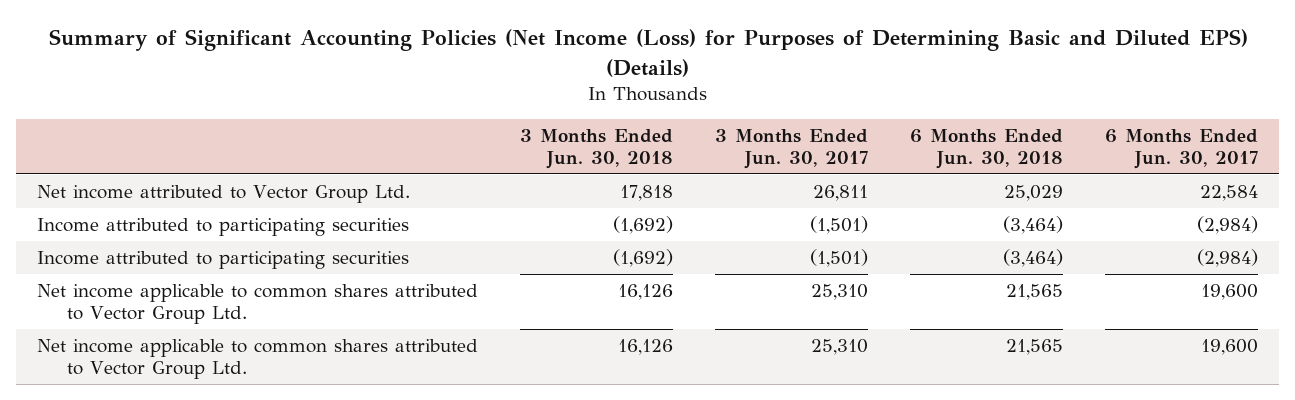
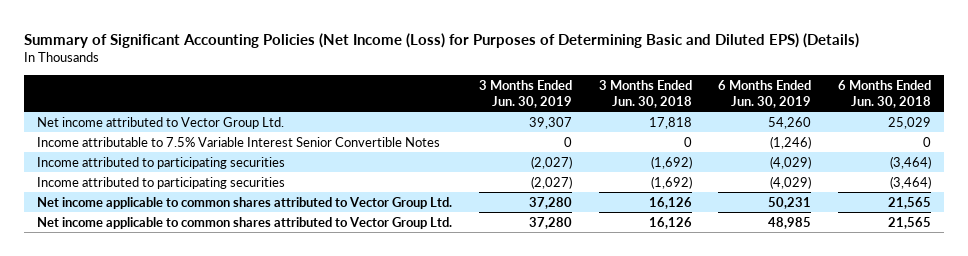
- | 3 Months Ended Jun. 30, 2018 | 3 Months Ended Jun. 30, 2017 | 6 Months Ended Jun. 30, 2018 | 6 Months Ended Jun. 30, 2017
+ | 3 Months Ended Jun. 30, 2019 | 3 Months Ended Jun. 30, 2018 | 6 Months Ended Jun. 30, 2019 | 6 Months Ended Jun. 30, 2018
+ Income attributable to 7.5% Variable Interest Senior Convertible Notes | 0 | 0 | (1,246) | 0

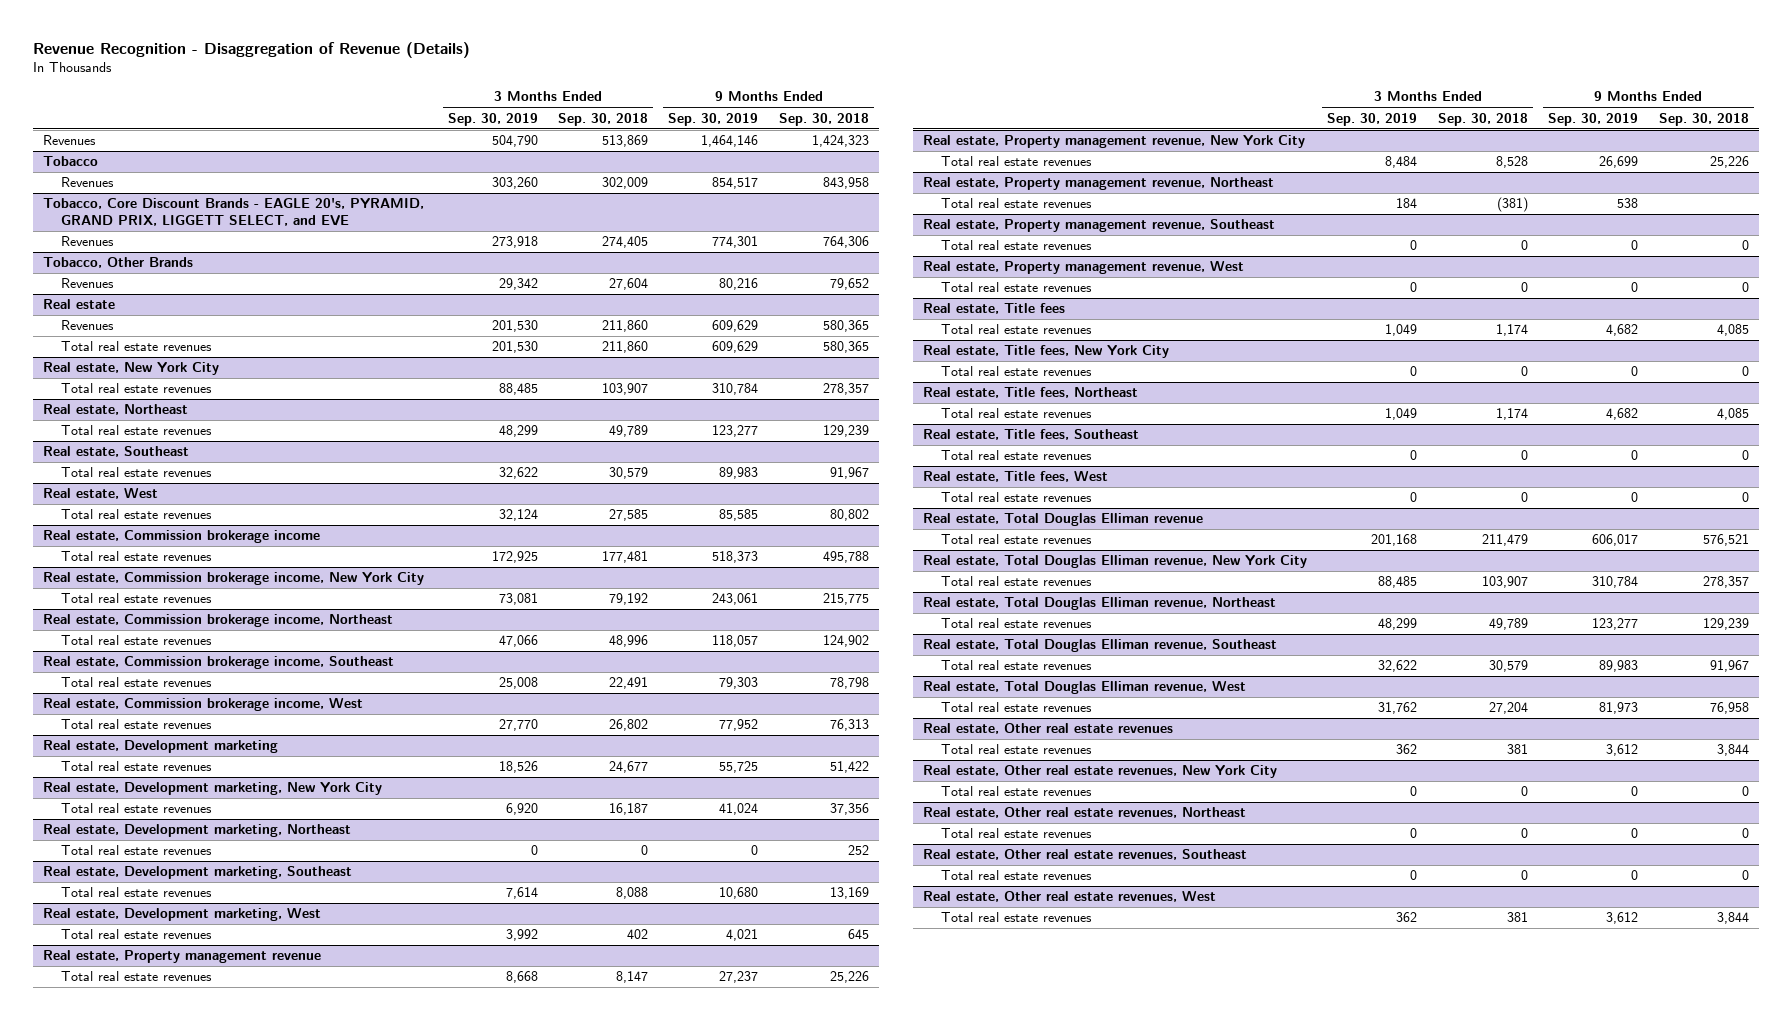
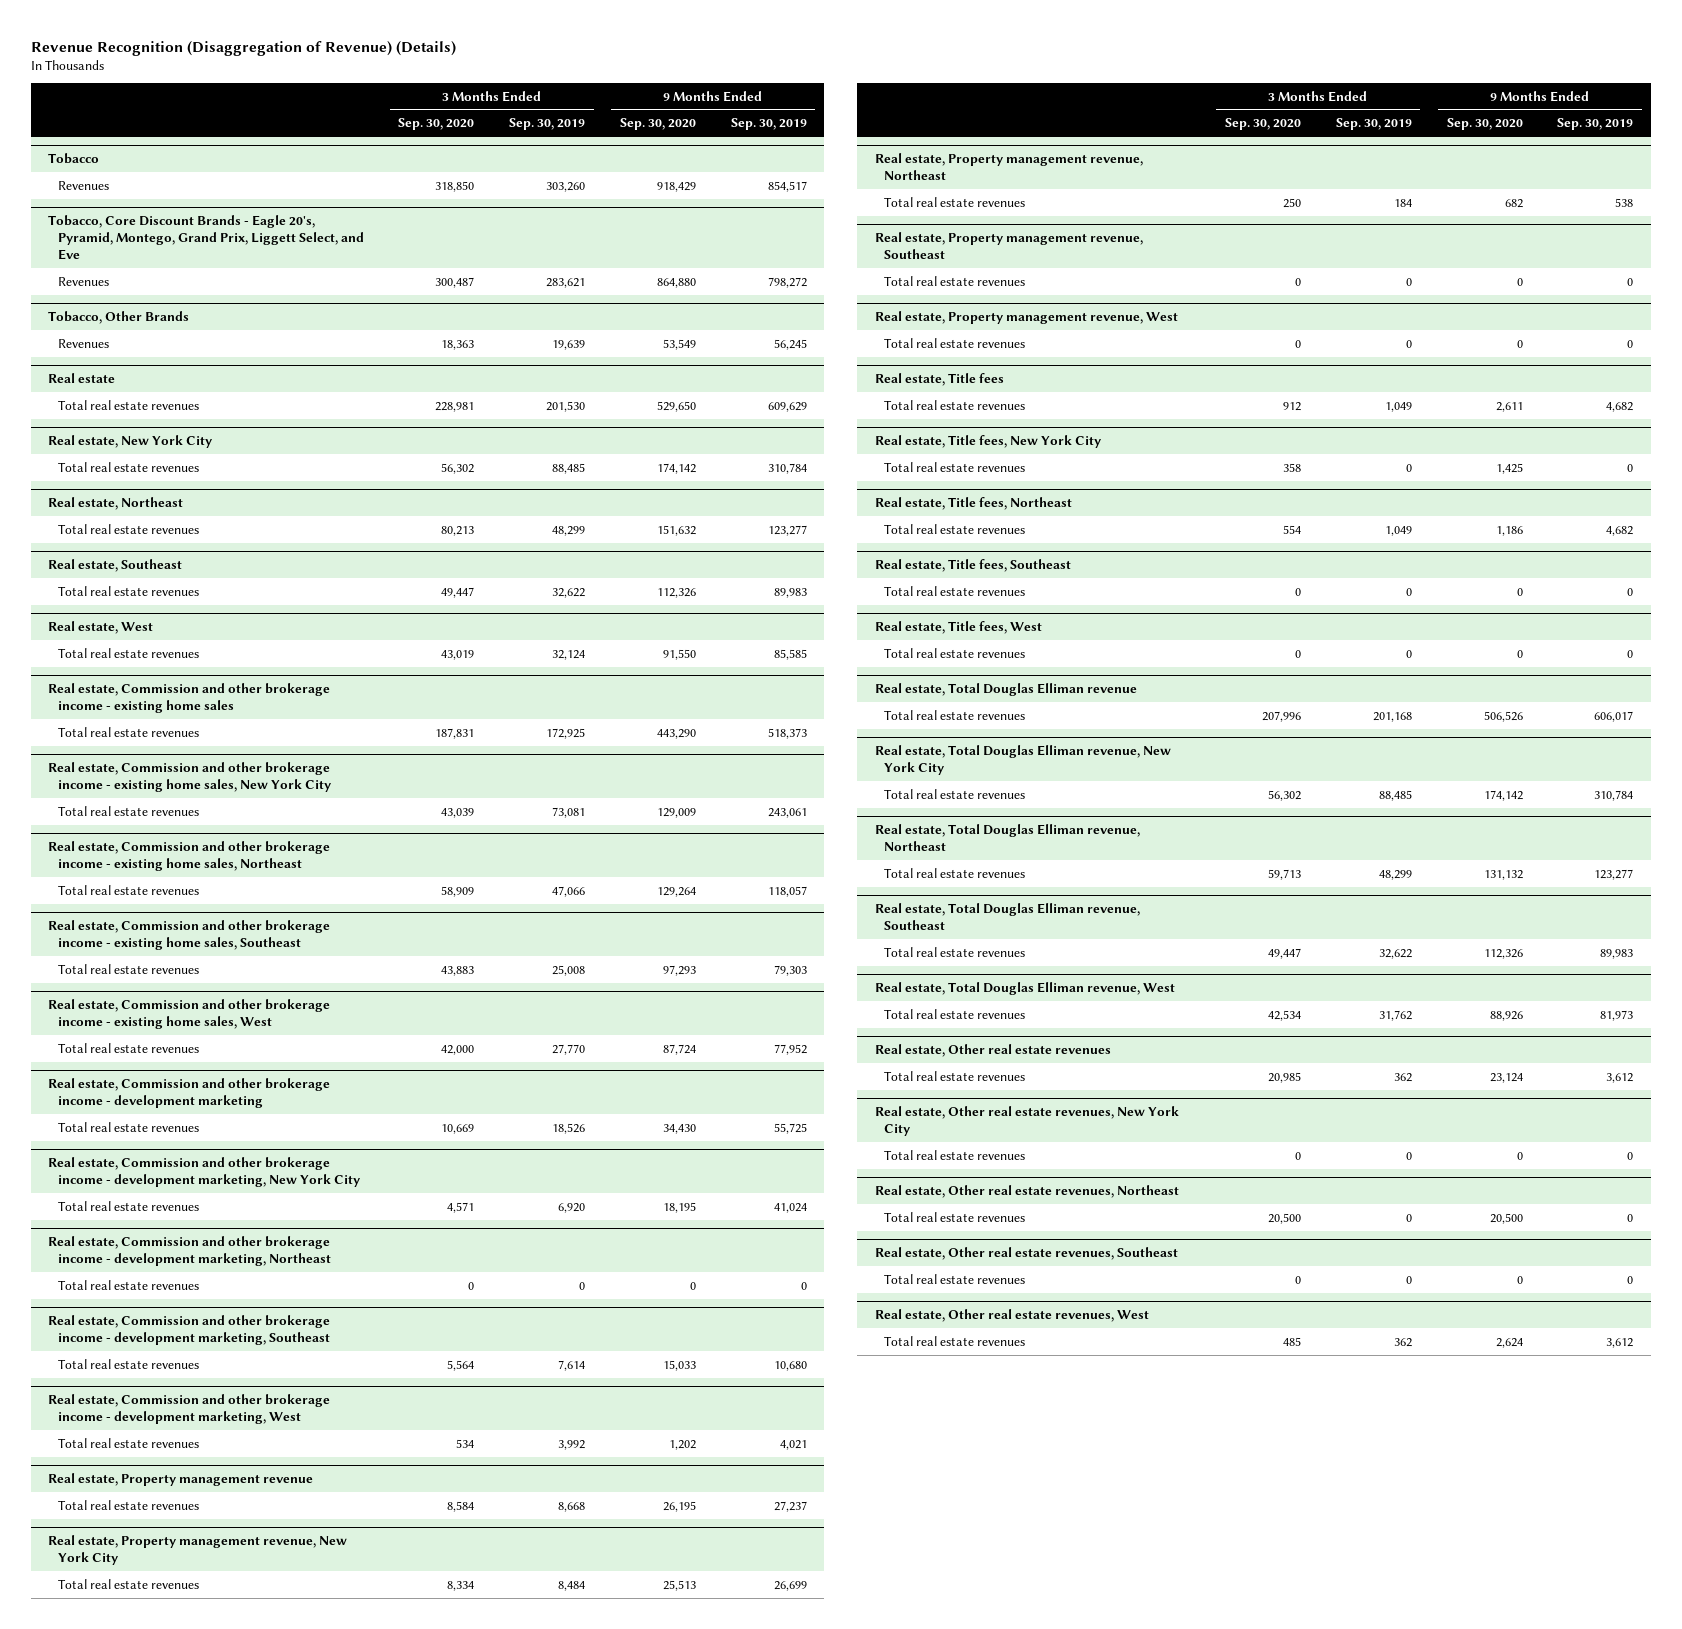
- Revenue Recognition - Disaggregation of Revenue (Details)
+ Revenue Recognition (Disaggregation of Revenue) (Details)
- | 3 Months Ended Sep. 30, 2019 | 3 Months Ended Sep. 30, 2018 | 9 Months Ended Sep. 30, 2019 | 9 Months Ended Sep. 30, 2018
+ | 3 Months Ended Sep. 30, 2020 | 3 Months Ended Sep. 30, 2019 | 9 Months Ended Sep. 30, 2020 | 9 Months Ended Sep. 30, 2019
- Revenues | 504,790 | 513,869 | 1,464,146 | 1,424,323
- Tobacco, Core Discount Brands - EAGLE 20's, PYRAMID, GRAND PRIX, LIGGETT SELECT, and EVE
- Revenues | 273,918 | 274,405 | 774,301 | 764,306
+ Tobacco, Core Discount Brands - Eagle 20's, Pyramid, Montego, Grand Prix, Liggett Select, and Eve
+ Revenues | 300,487 | 283,621 | 864,880 | 798,272
@ Tobacco, Other Brands
- Revenues | 29,342 | 27,604 | 80,216 | 79,652
+ Revenues | 18,363 | 19,639 | 53,549 | 56,245
@ Real estate
- Revenues | 201,530 | 211,860 | 609,629 | 580,365
- Real estate, Commission brokerage income
+ Real estate, Commission and other brokerage income - existing home sales
- Real estate, Commission brokerage income, New York City
+ Real estate, Commission and other brokerage income - existing home sales, New York City
- Real estate, Commission brokerage income, Northeast
+ Real estate, Commission and other brokerage income - existing home sales, Northeast
- Real estate, Commission brokerage income, Southeast
+ Real estate, Commission and other brokerage income - existing home sales, Southeast
- Real estate, Commission brokerage income, West
+ Real estate, Commission and other brokerage income - existing home sales, West
- Real estate, Development marketing
+ Real estate, Commission and other brokerage income - development marketing
- Real estate, Development marketing, New York City
+ Real estate, Commission and other brokerage income - development marketing, New York City
- Real estate, Development marketing, Northeast
+ Real estate, Commission and other brokerage income - development marketing, Northeast
- Real estate, Development marketing, Southeast
+ Real estate, Commission and other brokerage income - development marketing, Southeast
- Real estate, Development marketing, West
+ Real estate, Commission and other brokerage income - development marketing, West

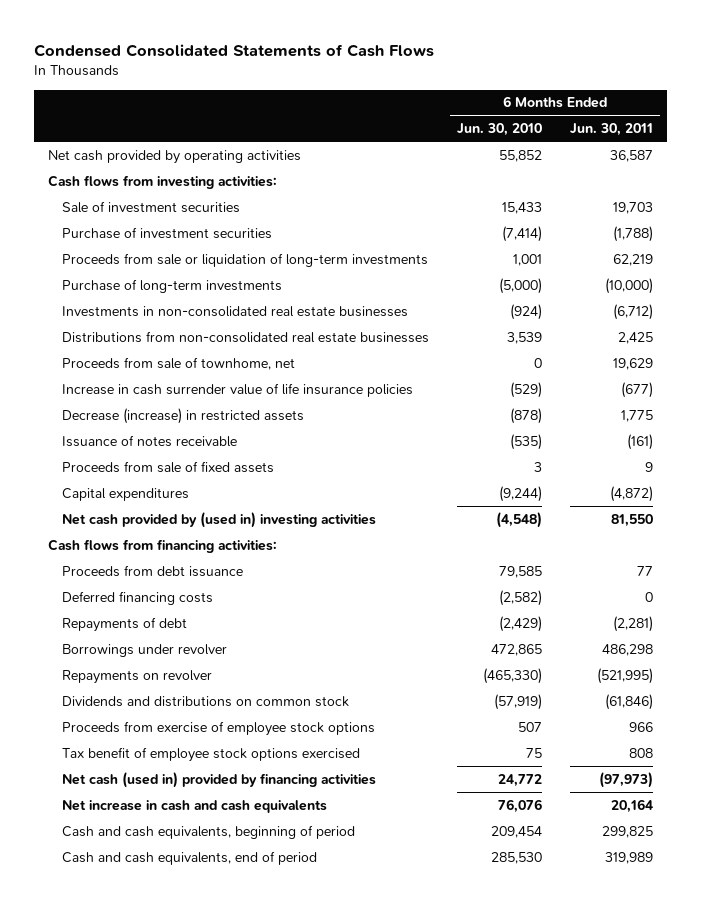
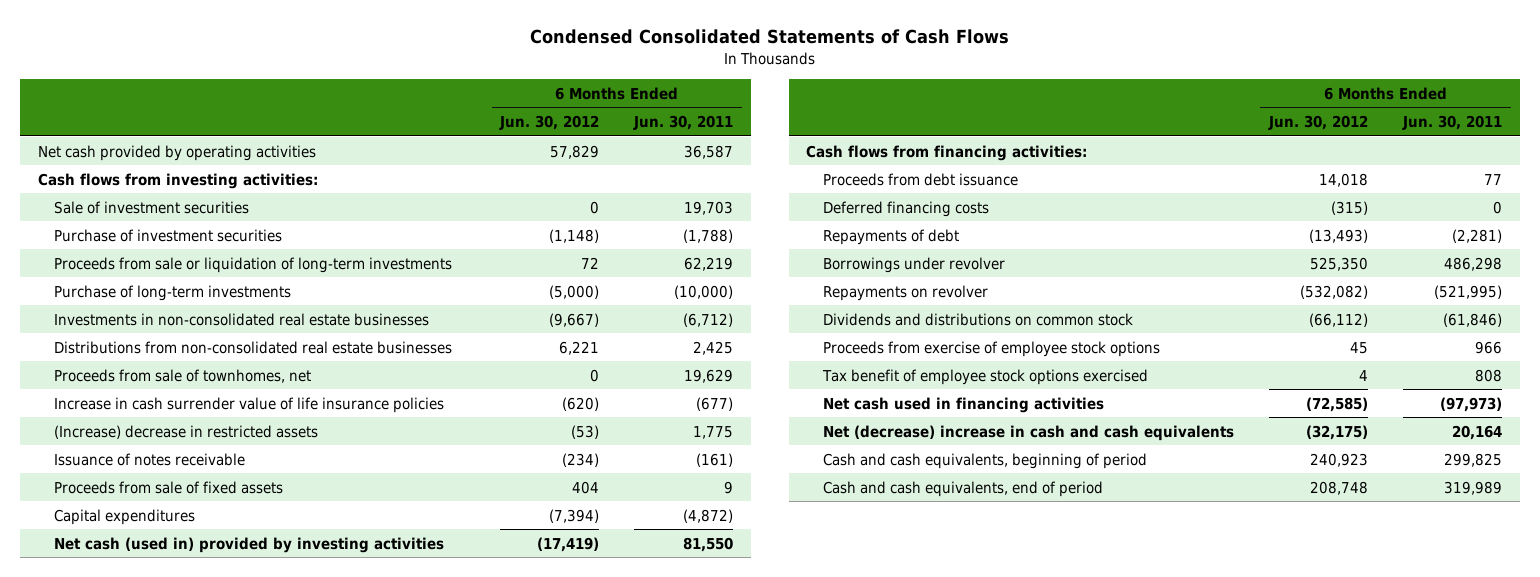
- | 6 Months Ended Jun. 30, 2010 | 6 Months Ended Jun. 30, 2011
+ | 6 Months Ended Jun. 30, 2012 | 6 Months Ended Jun. 30, 2011
- Proceeds from sale of townhome, net | 0 | 19,629
+ Proceeds from sale of townhomes, net | 0 | 19,629
- Decrease (increase) in restricted assets | (878) | 1,775
+ (Increase) decrease in restricted assets | (53) | 1,775
- Net cash provided by (used in) investing activities | (4,548) | 81,550
+ Net cash (used in) provided by investing activities | (17,419) | 81,550
- Net cash (used in) provided by financing activities | 24,772 | (97,973)
- Net increase in cash and cash equivalents | 76,076 | 20,164
+ Net cash used in financing activities | (72,585) | (97,973)
+ Net (decrease) increase in cash and cash equivalents | (32,175) | 20,164

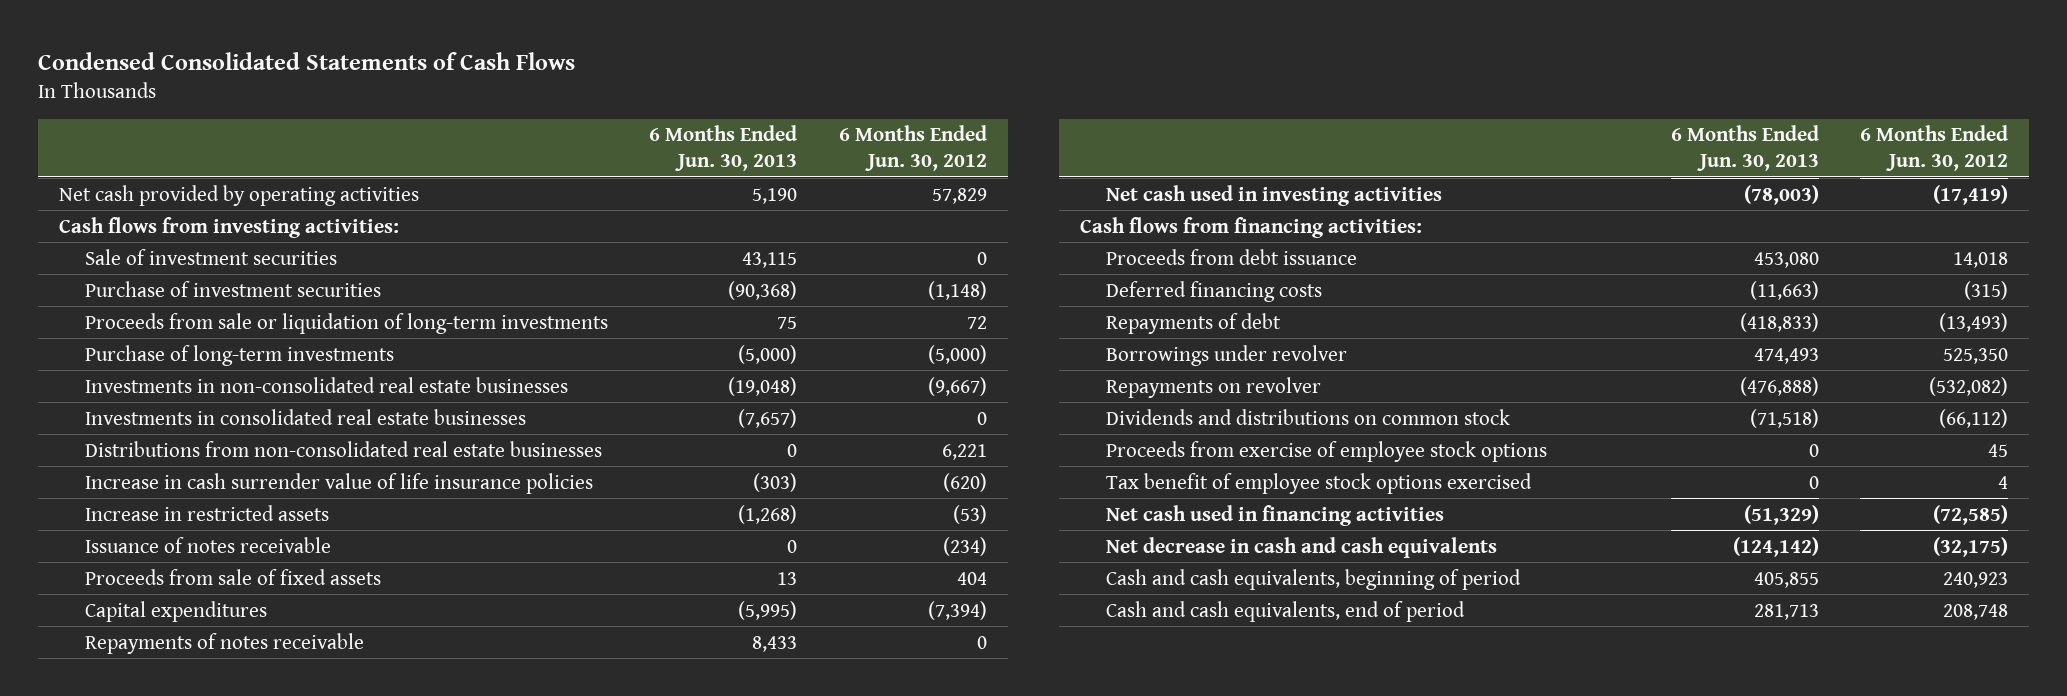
- | 6 Months Ended Jun. 30, 2012 | 6 Months Ended Jun. 30, 2011
+ | 6 Months Ended Jun. 30, 2013 | 6 Months Ended Jun. 30, 2012
+ Investments in consolidated real estate businesses | (7,657) | 0
- Proceeds from sale of townhomes, net | 0 | 19,629
- (Increase) decrease in restricted assets | (53) | 1,775
+ Increase in restricted assets | (1,268) | (53)
- Net cash (used in) provided by investing activities | (17,419) | 81,550
+ Repayments of notes receivable | 8,433 | 0
+ Net cash used in investing activities | (78,003) | (17,419)
- Net (decrease) increase in cash and cash equivalents | (32,175) | 20,164
+ Net decrease in cash and cash equivalents | (124,142) | (32,175)

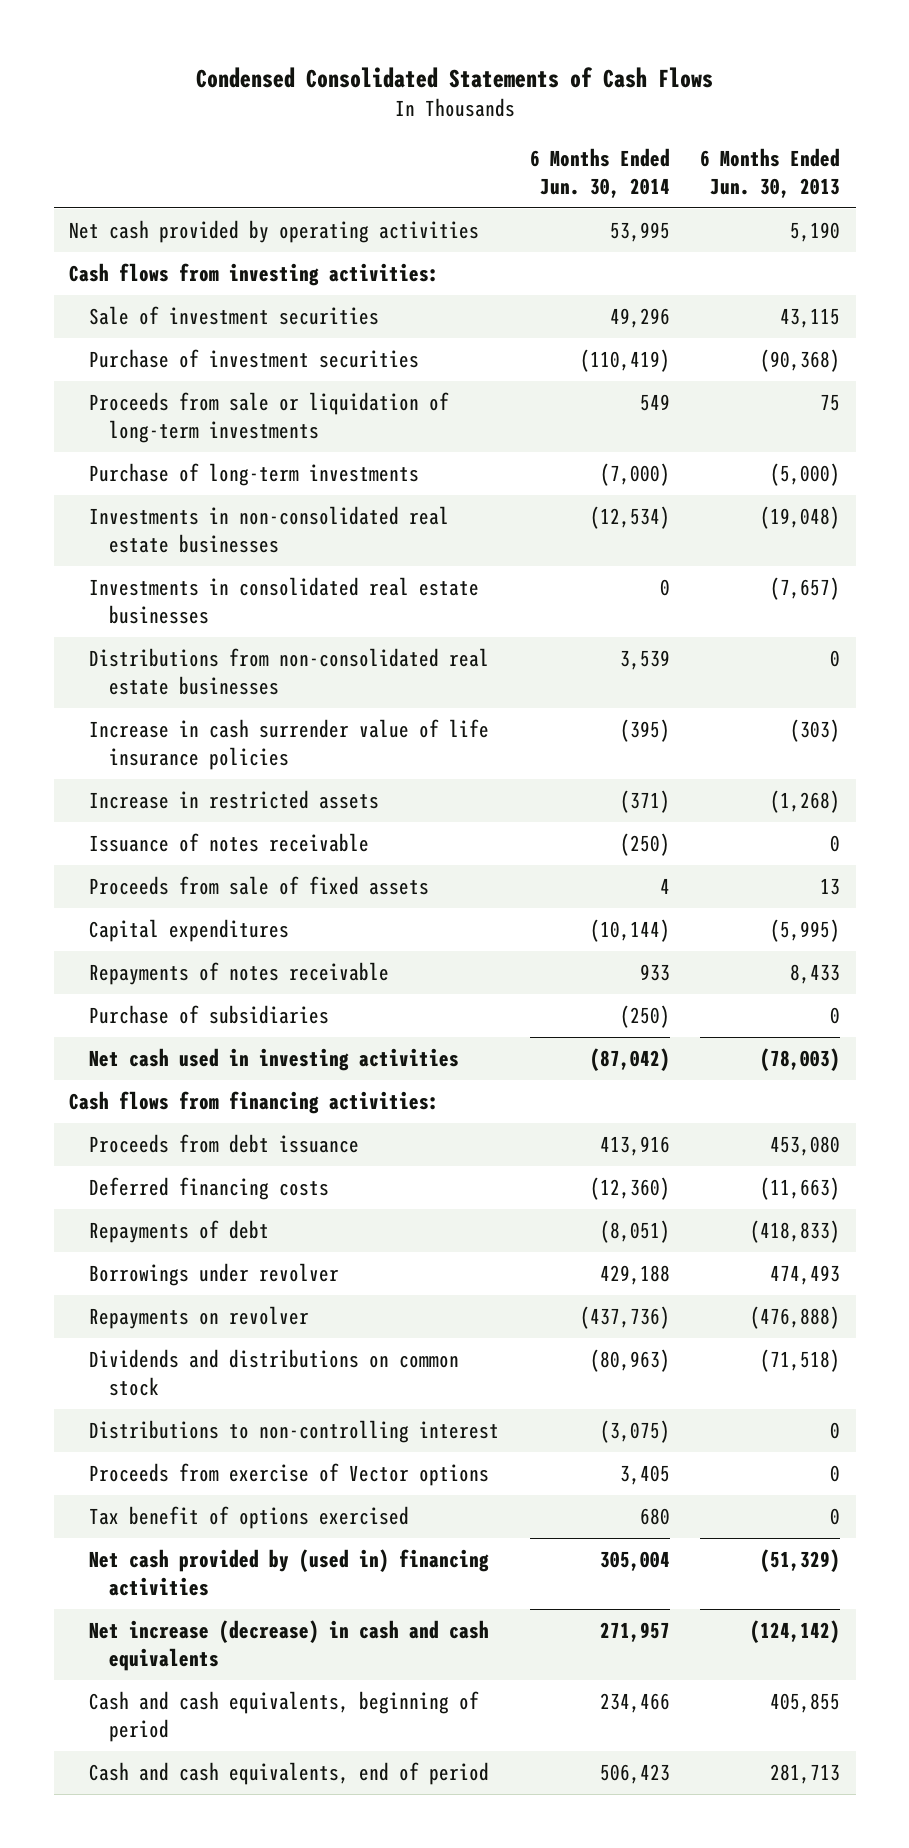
- | 6 Months Ended Jun. 30, 2013 | 6 Months Ended Jun. 30, 2012
+ | 6 Months Ended Jun. 30, 2014 | 6 Months Ended Jun. 30, 2013
+ Purchase of subsidiaries | (250) | 0
- Proceeds from exercise of employee stock options | 0 | 45
- Tax benefit of employee stock options exercised | 0 | 4
- Net cash used in financing activities | (51,329) | (72,585)
- Net decrease in cash and cash equivalents | (124,142) | (32,175)
+ Distributions to non-controlling interest | (3,075) | 0
+ Proceeds from exercise of Vector options | 3,405 | 0
+ Tax benefit of options exercised | 680 | 0
+ Net cash provided by (used in) financing activities | 305,004 | (51,329)
+ Net increase (decrease) in cash and cash equivalents | 271,957 | (124,142)

